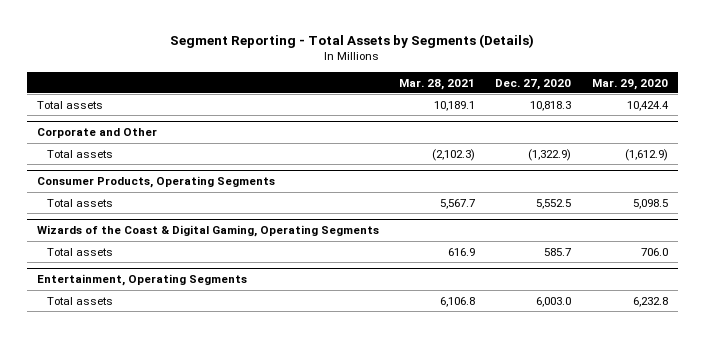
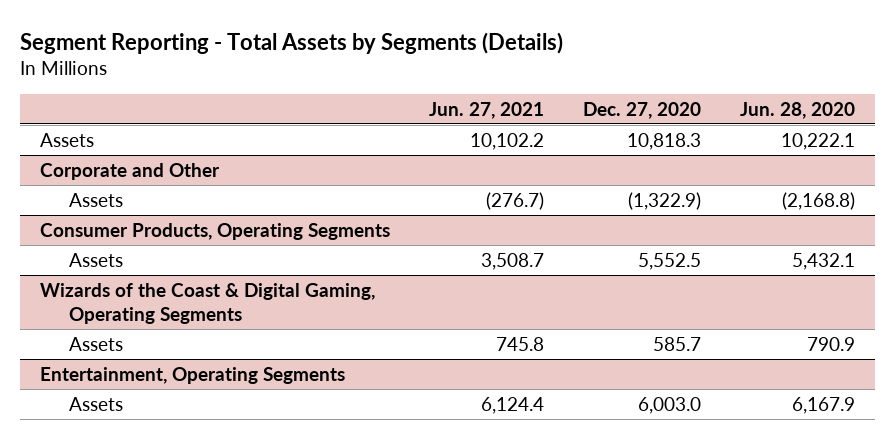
- | Mar. 28, 2021 | Dec. 27, 2020 | Mar. 29, 2020
+ | Jun. 27, 2021 | Dec. 27, 2020 | Jun. 28, 2020
- Total assets | 10,189.1 | 10,818.3 | 10,424.4
+ Assets | 10,102.2 | 10,818.3 | 10,222.1
@ Corporate and Other
- Total assets | (2,102.3) | (1,322.9) | (1,612.9)
+ Assets | (276.7) | (1,322.9) | (2,168.8)
@ Consumer Products, Operating Segments
- Total assets | 5,567.7 | 5,552.5 | 5,098.5
+ Assets | 3,508.7 | 5,552.5 | 5,432.1
@ Wizards of the Coast & Digital Gaming, Operating Segments
- Total assets | 616.9 | 585.7 | 706.0
+ Assets | 745.8 | 585.7 | 790.9
@ Entertainment, Operating Segments
- Total assets | 6,106.8 | 6,003.0 | 6,232.8
+ Assets | 6,124.4 | 6,003.0 | 6,167.9

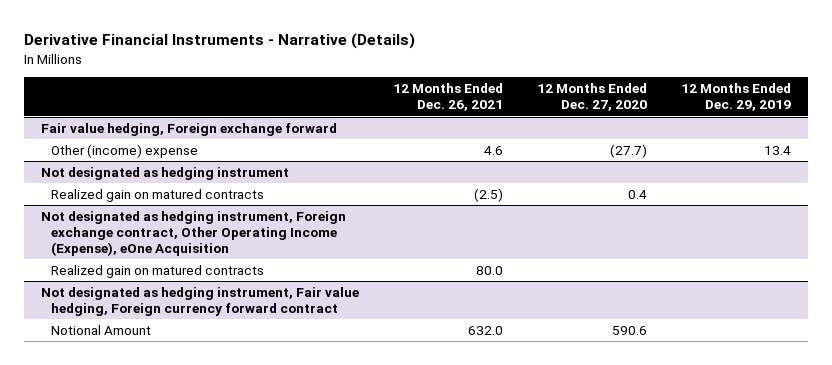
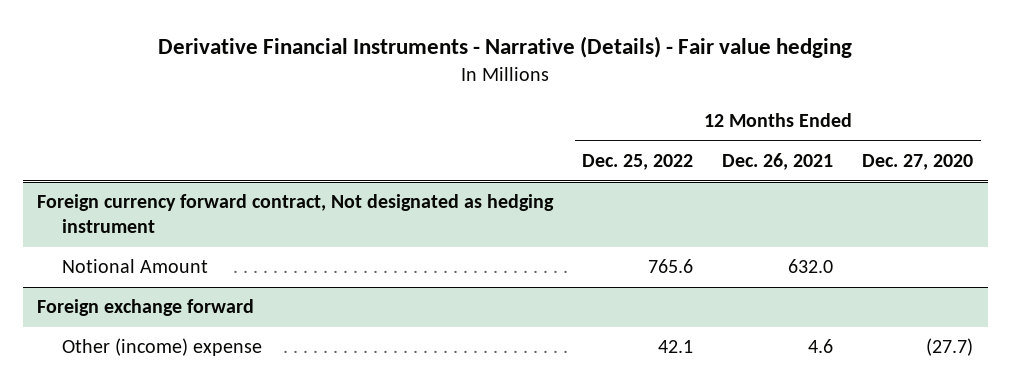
- Derivative Financial Instruments - Narrative (Details)
+ Derivative Financial Instruments - Narrative (Details) - Fair value hedging
- | 12 Months Ended Dec. 26, 2021 | 12 Months Ended Dec. 27, 2020 | 12 Months Ended Dec. 29, 2019
+ | 12 Months Ended Dec. 25, 2022 | 12 Months Ended Dec. 26, 2021 | 12 Months Ended Dec. 27, 2020
- Fair value hedging, Foreign exchange forward
+ Foreign currency forward contract, Not designated as hedging instrument
+ Notional Amount | 765.6 | 632.0 |
+ Foreign exchange forward
- Not designated as hedging instrument
- Realized gain on matured contracts | (2.5) | 0.4 |
- Not designated as hedging instrument, Foreign exchange contract, Other Operating Income (Expense), eOne Acquisition
- Realized gain on matured contracts | 80.0 | |
- Not designated as hedging instrument, Fair value hedging, Foreign currency forward contract
- Notional Amount | 632.0 | 590.6 |

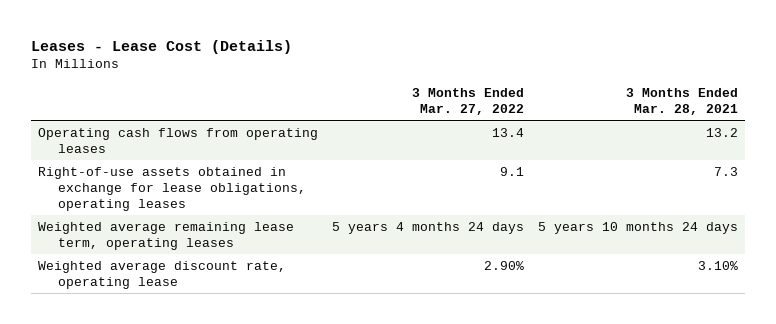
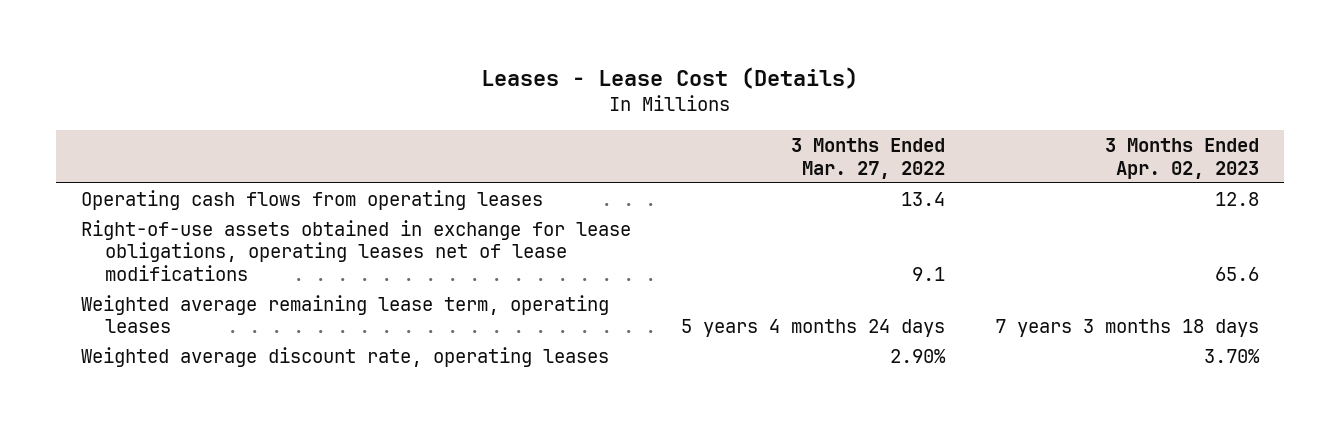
- | 3 Months Ended Mar. 27, 2022 | 3 Months Ended Mar. 28, 2021
+ | 3 Months Ended Mar. 27, 2022 | 3 Months Ended Apr. 02, 2023
- Right-of-use assets obtained in exchange for lease obligations, operating leases | 9.1 | 7.3
+ Right-of-use assets obtained in exchange for lease obligations, operating leases net of lease modifications | 9.1 | 65.6
- Weighted average discount rate, operating lease | 2.90% | 3.10%
+ Weighted average discount rate, operating leases | 2.90% | 3.70%

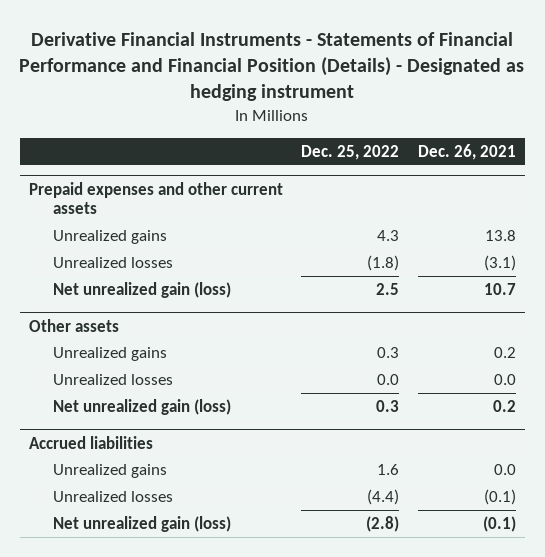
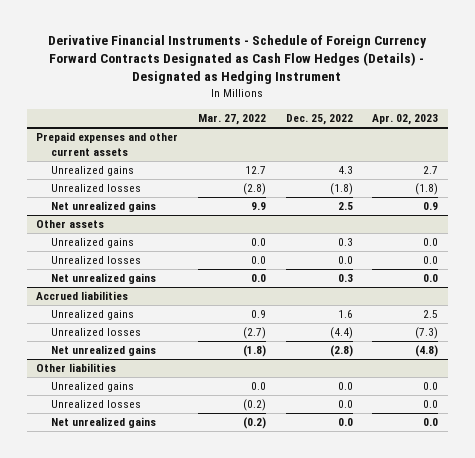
- Derivative Financial Instruments - Statements of Financial Performance and Financial Position (Details) - Designated as hedging instrument
+ Derivative Financial Instruments - Schedule of Foreign Currency Forward Contracts Designated as Cash Flow Hedges (Details) - Designated as Hedging Instrument
- | Dec. 25, 2022 | Dec. 26, 2021
+ | Mar. 27, 2022 | Dec. 25, 2022 | Apr. 02, 2023
@ Prepaid expenses and other current assets
- Net unrealized gain (loss) | 2.5 | 10.7
+ Net unrealized gains | 9.9 | 2.5 | 0.9
@ Other assets
- Net unrealized gain (loss) | 0.3 | 0.2
+ Net unrealized gains | 0.0 | 0.3 | 0.0
@ Accrued liabilities
- Net unrealized gain (loss) | (2.8) | (0.1)
+ Net unrealized gains | (1.8) | (2.8) | (4.8)
+ Other liabilities
+ Unrealized gains | 0.0 | 0.0 | 0.0
+ Unrealized losses | (0.2) | 0.0 | 0.0
+ Net unrealized gains | (0.2) | 0.0 | 0.0

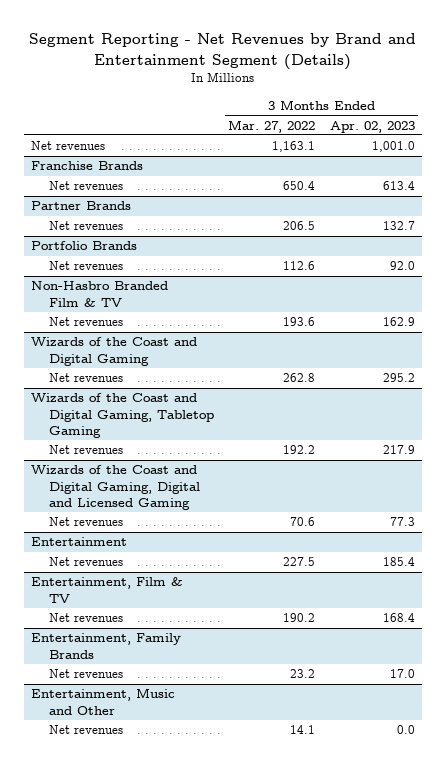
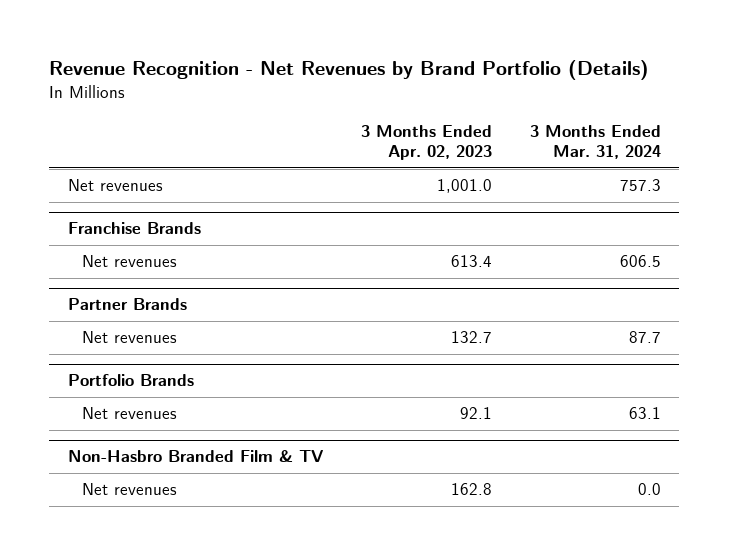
- Segment Reporting - Net Revenues by Brand and Entertainment Segment (Details)
+ Revenue Recognition - Net Revenues by Brand Portfolio (Details)
- | 3 Months Ended Mar. 27, 2022 | 3 Months Ended Apr. 02, 2023
+ | 3 Months Ended Apr. 02, 2023 | 3 Months Ended Mar. 31, 2024
@ Portfolio Brands
- Net revenues | 112.6 | 92.0
+ Net revenues | 92.1 | 63.1
@ Non-Hasbro Branded Film & TV
- Net revenues | 193.6 | 162.9
- Wizards of the Coast and Digital Gaming
- Net revenues | 262.8 | 295.2
- Wizards of the Coast and Digital Gaming, Tabletop Gaming
- Net revenues | 192.2 | 217.9
- Wizards of the Coast and Digital Gaming, Digital and Licensed Gaming
- Net revenues | 70.6 | 77.3
- Entertainment
- Net revenues | 227.5 | 185.4
- Entertainment, Film & TV
- Net revenues | 190.2 | 168.4
- Entertainment, Family Brands
- Net revenues | 23.2 | 17.0
- Entertainment, Music and Other
- Net revenues | 14.1 | 0.0
@ Non-Hasbro Branded Film & TV
+ Net revenues | 162.8 | 0.0

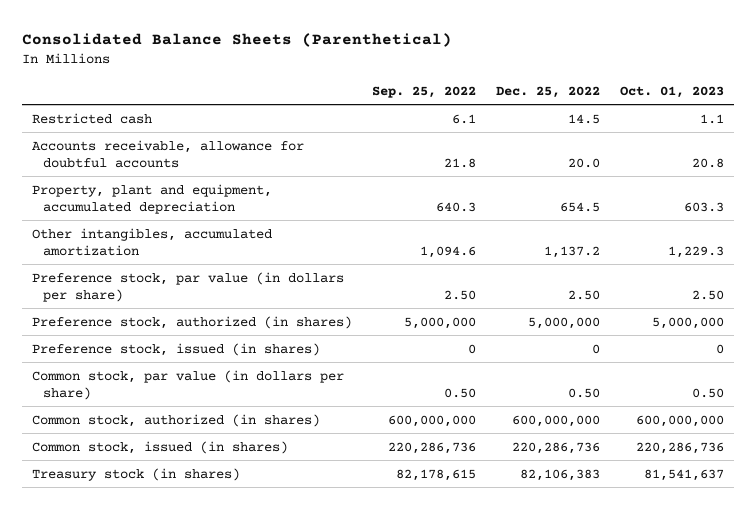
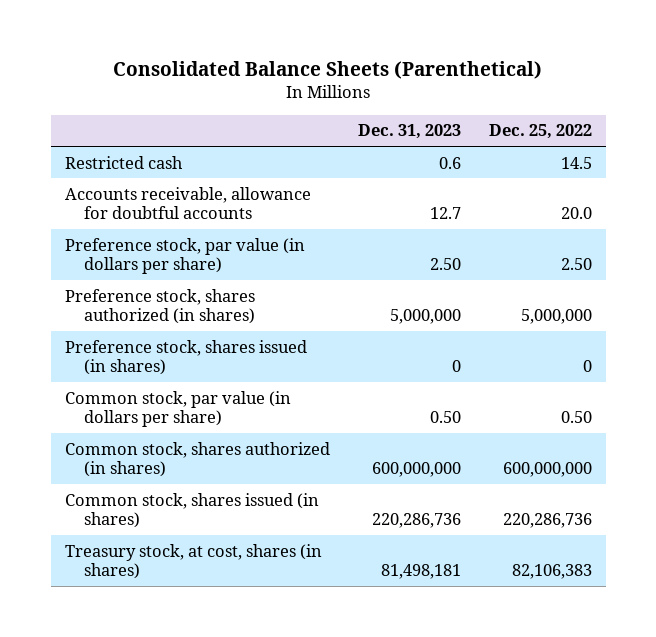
- | Sep. 25, 2022 | Dec. 25, 2022 | Oct. 01, 2023
+ | Dec. 31, 2023 | Dec. 25, 2022
- Property, plant and equipment, accumulated depreciation | 640.3 | 654.5 | 603.3
- Other intangibles, accumulated amortization | 1,094.6 | 1,137.2 | 1,229.3
- Preference stock, authorized (in shares) | 5,000,000 | 5,000,000 | 5,000,000
- Preference stock, issued (in shares) | 0 | 0 | 0
+ Preference stock, shares authorized (in shares) | 5,000,000 | 5,000,000
+ Preference stock, shares issued (in shares) | 0 | 0
- Common stock, authorized (in shares) | 600,000,000 | 600,000,000 | 600,000,000
- Common stock, issued (in shares) | 220,286,736 | 220,286,736 | 220,286,736
- Treasury stock (in shares) | 82,178,615 | 82,106,383 | 81,541,637
+ Common stock, shares authorized (in shares) | 600,000,000 | 600,000,000
+ Common stock, shares issued (in shares) | 220,286,736 | 220,286,736
+ Treasury stock, at cost, shares (in shares) | 81,498,181 | 82,106,383

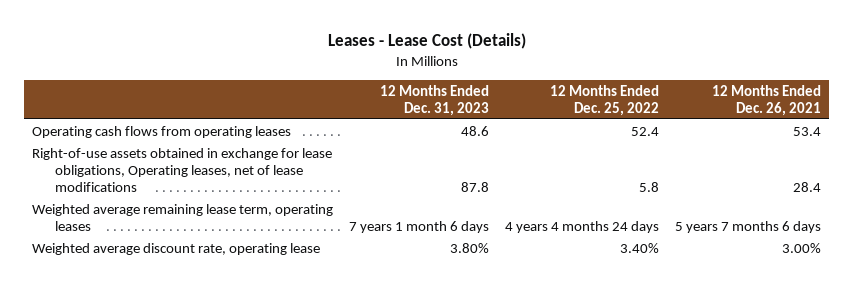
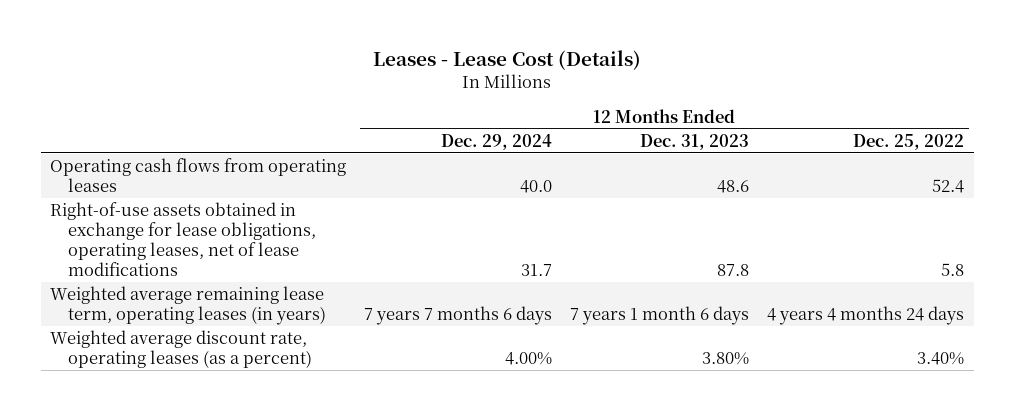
- | 12 Months Ended Dec. 31, 2023 | 12 Months Ended Dec. 25, 2022 | 12 Months Ended Dec. 26, 2021
+ | 12 Months Ended Dec. 29, 2024 | 12 Months Ended Dec. 31, 2023 | 12 Months Ended Dec. 25, 2022
- Right-of-use assets obtained in exchange for lease obligations, Operating leases, net of lease modifications | 87.8 | 5.8 | 28.4
- Weighted average remaining lease term, operating leases | 7 years 1 month 6 days | 4 years 4 months 24 days | 5 years 7 months 6 days
- Weighted average discount rate, operating lease | 3.80% | 3.40% | 3.00%
+ Right-of-use assets obtained in exchange for lease obligations, operating leases, net of lease modifications | 31.7 | 87.8 | 5.8
+ Weighted average remaining lease term, operating leases (in years) | 7 years 7 months 6 days | 7 years 1 month 6 days | 4 years 4 months 24 days
+ Weighted average discount rate, operating leases (as a percent) | 4.00% | 3.80% | 3.40%

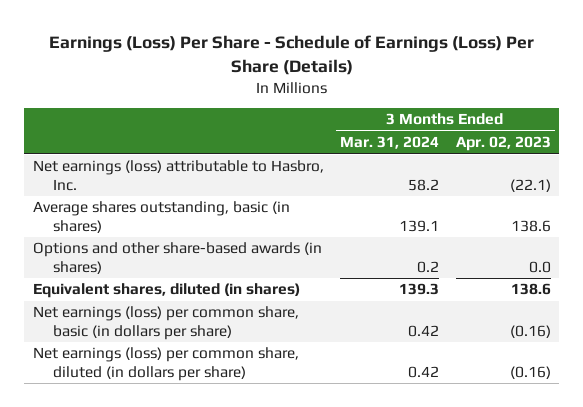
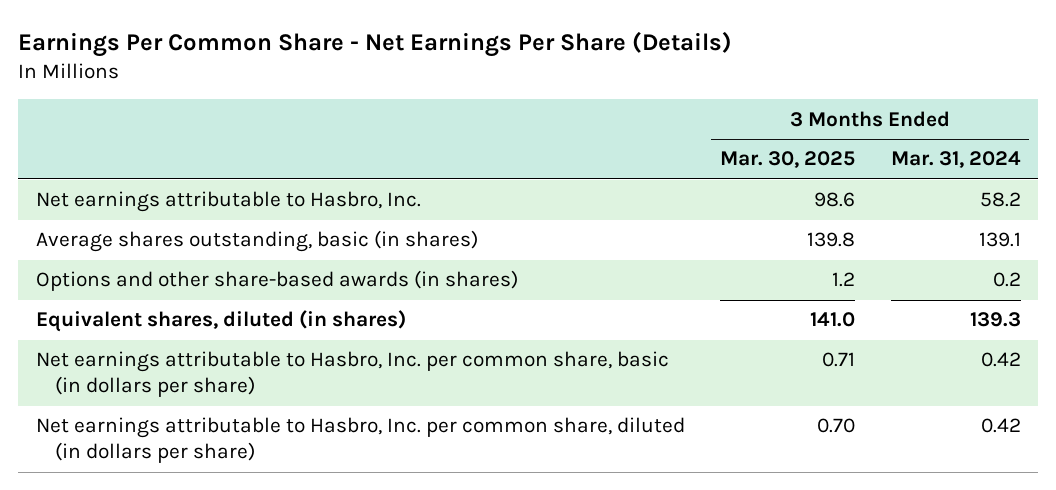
- Earnings (Loss) Per Share - Schedule of Earnings (Loss) Per Share (Details)
+ Earnings Per Common Share - Net Earnings Per Share (Details)
- | 3 Months Ended Mar. 31, 2024 | 3 Months Ended Apr. 02, 2023
+ | 3 Months Ended Mar. 30, 2025 | 3 Months Ended Mar. 31, 2024
- Net earnings (loss) attributable to Hasbro, Inc. | 58.2 | (22.1)
+ Net earnings attributable to Hasbro, Inc. | 98.6 | 58.2
- Net earnings (loss) per common share, basic (in dollars per share) | 0.42 | (0.16)
- Net earnings (loss) per common share, diluted (in dollars per share) | 0.42 | (0.16)
+ Net earnings attributable to Hasbro, Inc. per common share, basic (in dollars per share) | 0.71 | 0.42
+ Net earnings attributable to Hasbro, Inc. per common share, diluted (in dollars per share) | 0.70 | 0.42

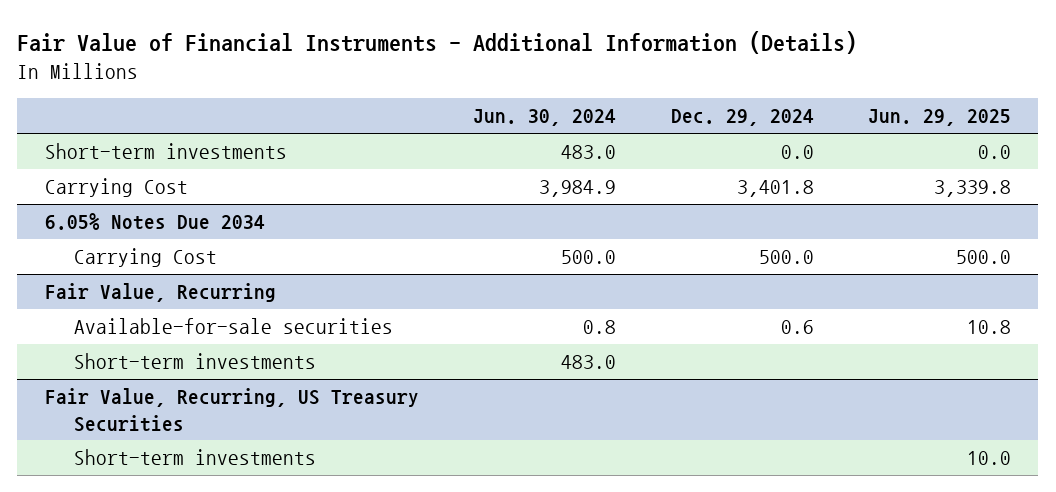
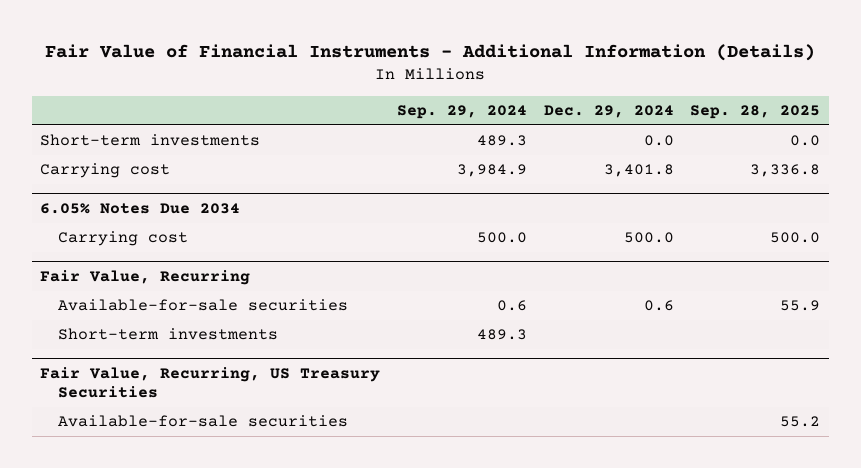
- | Jun. 30, 2024 | Dec. 29, 2024 | Jun. 29, 2025
+ | Sep. 29, 2024 | Dec. 29, 2024 | Sep. 28, 2025
- Carrying Cost | 3,984.9 | 3,401.8 | 3,339.8
+ Carrying cost | 3,984.9 | 3,401.8 | 3,336.8
@ 6.05% Notes Due 2034
- Carrying Cost | 500.0 | 500.0 | 500.0
+ Carrying cost | 500.0 | 500.0 | 500.0
@ Fair Value, Recurring, US Treasury Securities
- Short-term investments | | | 10.0
+ Available-for-sale securities | | | 55.2

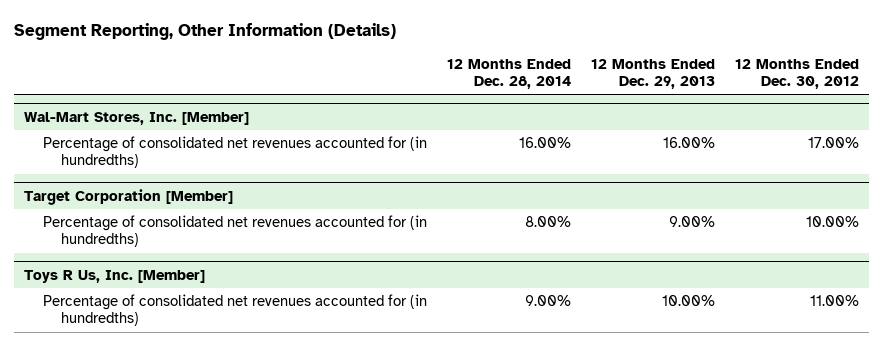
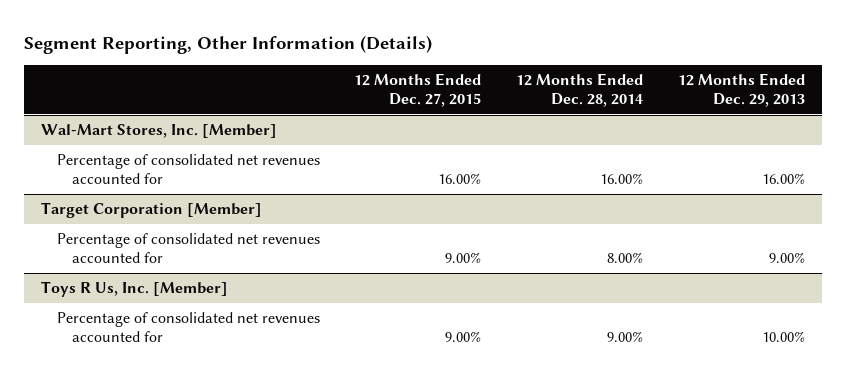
- | 12 Months Ended Dec. 28, 2014 | 12 Months Ended Dec. 29, 2013 | 12 Months Ended Dec. 30, 2012
+ | 12 Months Ended Dec. 27, 2015 | 12 Months Ended Dec. 28, 2014 | 12 Months Ended Dec. 29, 2013
@ Wal-Mart Stores, Inc. [Member]
- Percentage of consolidated net revenues accounted for (in hundredths) | 16.00% | 16.00% | 17.00%
+ Percentage of consolidated net revenues accounted for | 16.00% | 16.00% | 16.00%
@ Target Corporation [Member]
- Percentage of consolidated net revenues accounted for (in hundredths) | 8.00% | 9.00% | 10.00%
+ Percentage of consolidated net revenues accounted for | 9.00% | 8.00% | 9.00%
@ Toys R Us, Inc. [Member]
- Percentage of consolidated net revenues accounted for (in hundredths) | 9.00% | 10.00% | 11.00%
+ Percentage of consolidated net revenues accounted for | 9.00% | 9.00% | 10.00%

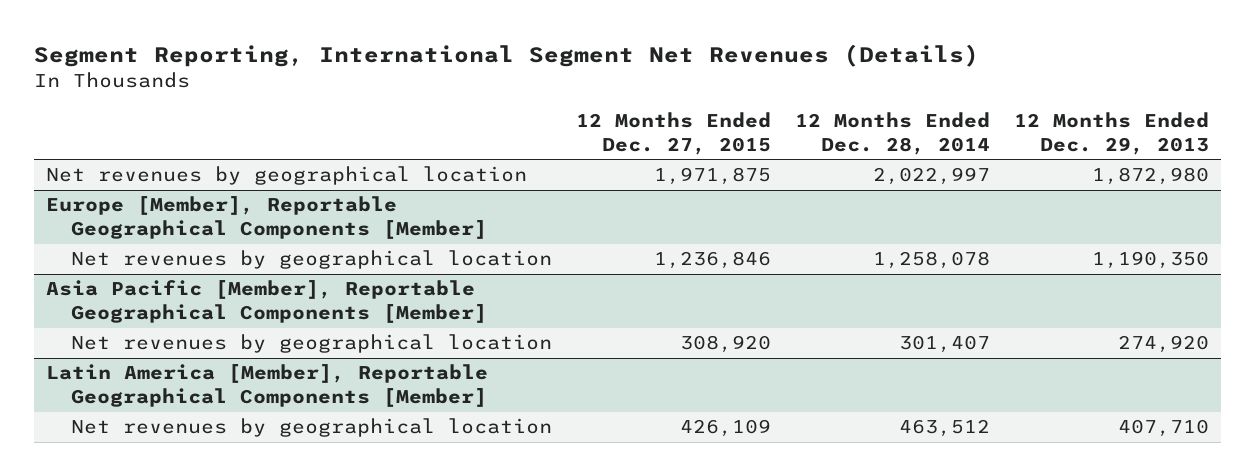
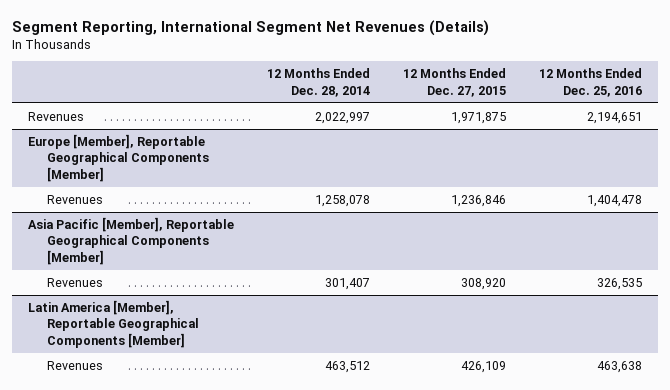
- | 12 Months Ended Dec. 27, 2015 | 12 Months Ended Dec. 28, 2014 | 12 Months Ended Dec. 29, 2013
+ | 12 Months Ended Dec. 28, 2014 | 12 Months Ended Dec. 27, 2015 | 12 Months Ended Dec. 25, 2016
- Net revenues by geographical location | 1,971,875 | 2,022,997 | 1,872,980
+ Revenues | 2,022,997 | 1,971,875 | 2,194,651
@ Europe [Member], Reportable Geographical Components [Member]
- Net revenues by geographical location | 1,236,846 | 1,258,078 | 1,190,350
+ Revenues | 1,258,078 | 1,236,846 | 1,404,478
@ Asia Pacific [Member], Reportable Geographical Components [Member]
- Net revenues by geographical location | 308,920 | 301,407 | 274,920
+ Revenues | 301,407 | 308,920 | 326,535
@ Latin America [Member], Reportable Geographical Components [Member]
- Net revenues by geographical location | 426,109 | 463,512 | 407,710
+ Revenues | 463,512 | 426,109 | 463,638

